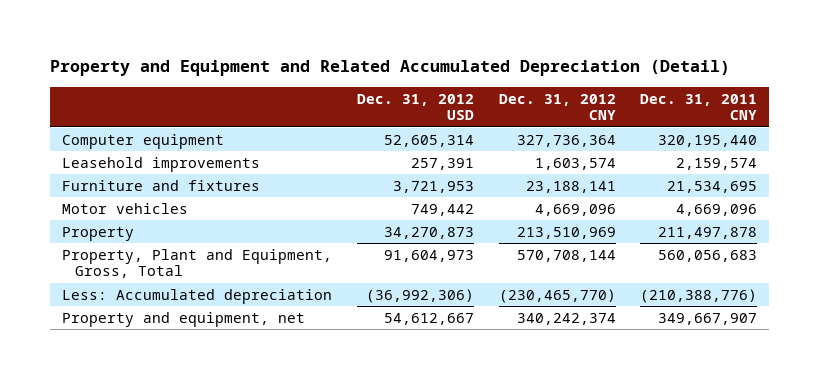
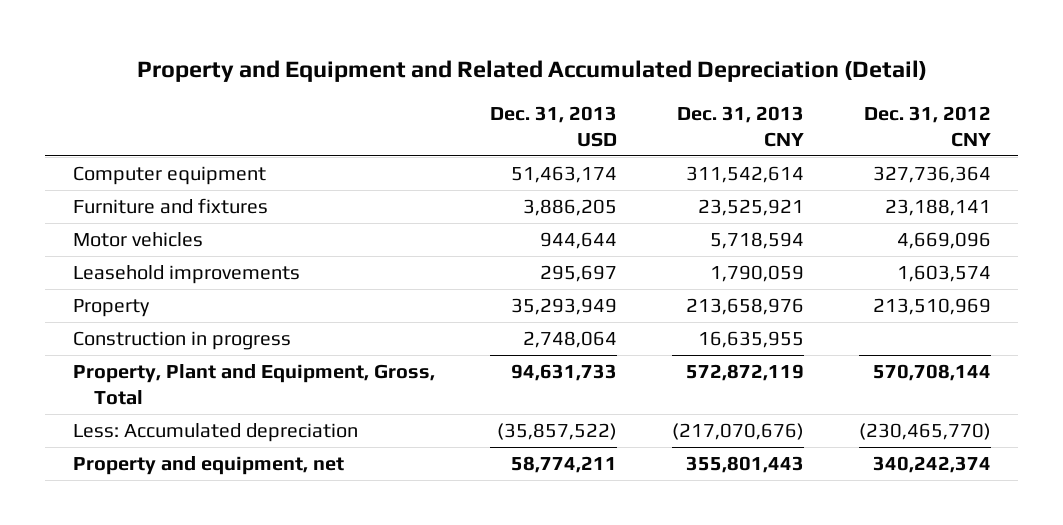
- | Dec. 31, 2012 USD | Dec. 31, 2012 CNY | Dec. 31, 2011 CNY
+ | Dec. 31, 2013 USD | Dec. 31, 2013 CNY | Dec. 31, 2012 CNY
moved down: Leasehold improvements | 295,697 | 1,790,059 | 1,603,574
+ Construction in progress | 2,748,064 | 16,635,955 |

